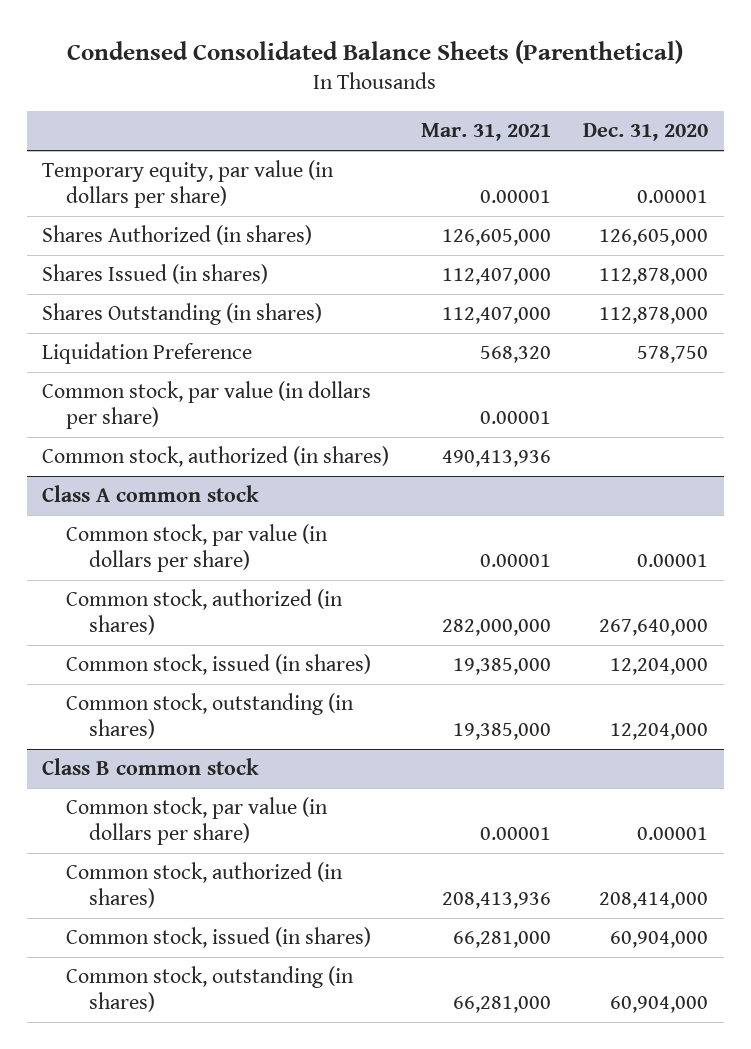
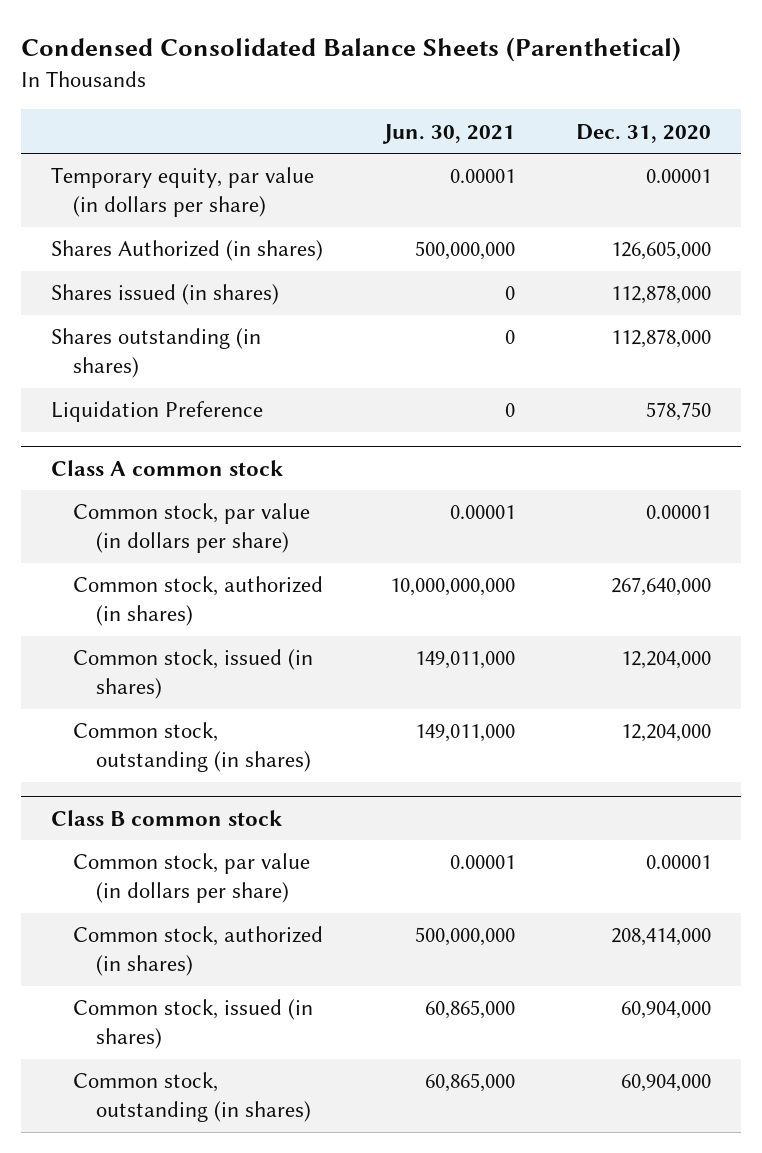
- | Mar. 31, 2021 | Dec. 31, 2020
+ | Jun. 30, 2021 | Dec. 31, 2020
- Shares Issued (in shares) | 112,407,000 | 112,878,000
- Shares Outstanding (in shares) | 112,407,000 | 112,878,000
+ Shares issued (in shares) | 0 | 112,878,000
+ Shares outstanding (in shares) | 0 | 112,878,000
- Common stock, par value (in dollars per share) | 0.00001 |
- Common stock, authorized (in shares) | 490,413,936 |

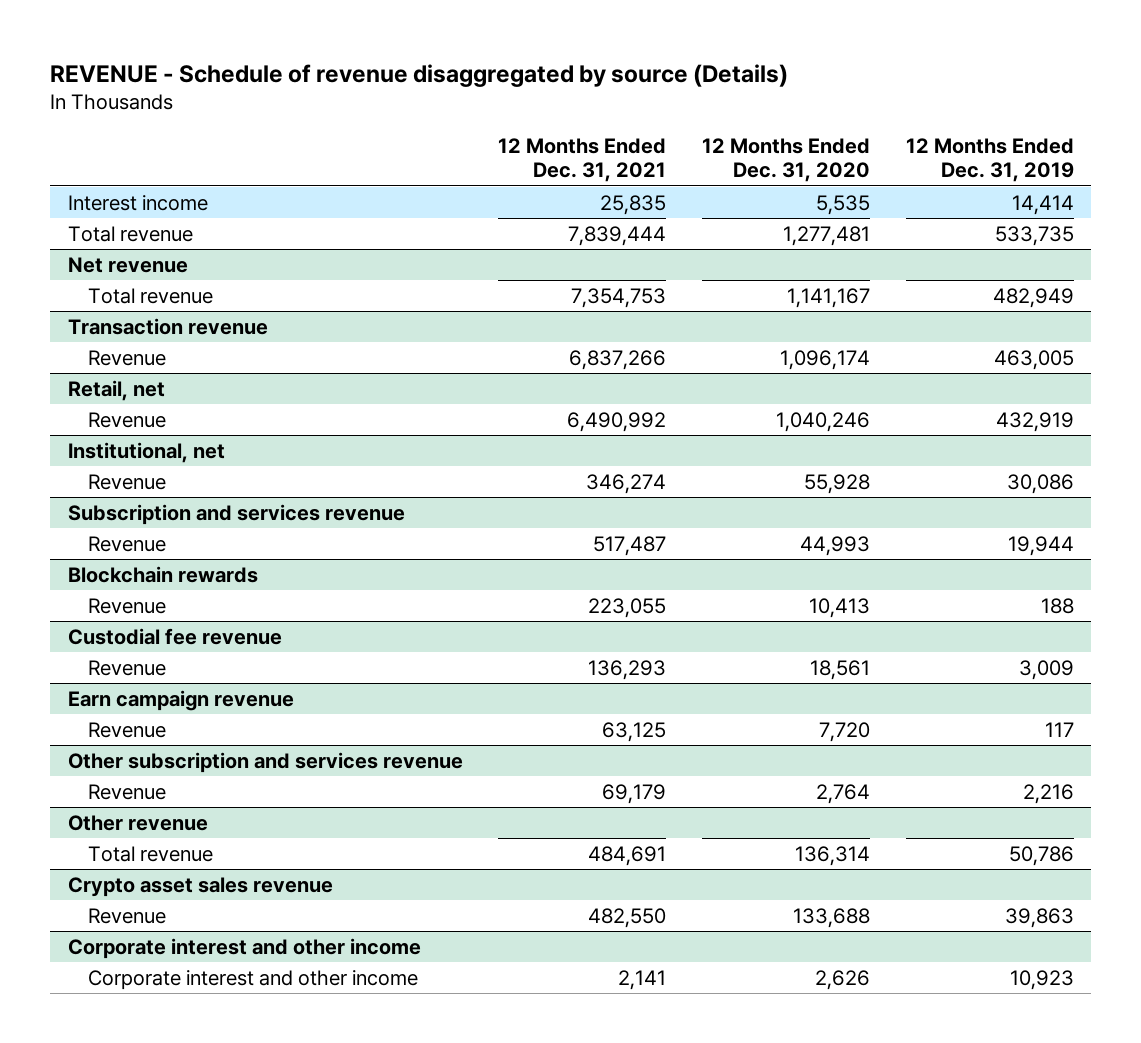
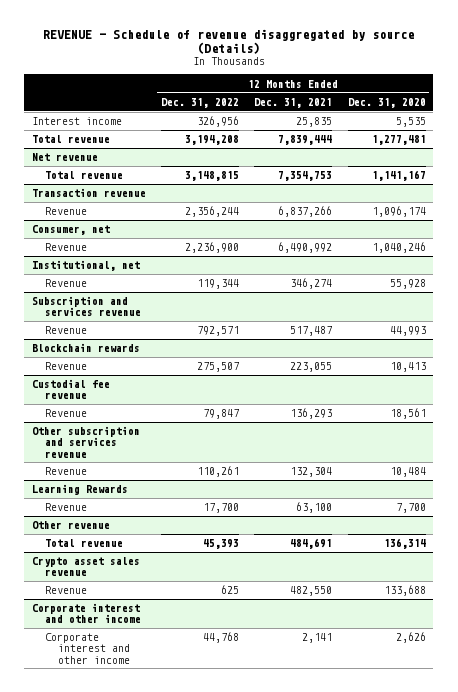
- | 12 Months Ended Dec. 31, 2021 | 12 Months Ended Dec. 31, 2020 | 12 Months Ended Dec. 31, 2019
+ | 12 Months Ended Dec. 31, 2022 | 12 Months Ended Dec. 31, 2021 | 12 Months Ended Dec. 31, 2020
- Retail, net
+ Consumer, net
- Earn campaign revenue
- Revenue | 63,125 | 7,720 | 117
@ Other subscription and services revenue
- Revenue | 69,179 | 2,764 | 2,216
+ Revenue | 110,261 | 132,304 | 10,484
+ Learning Rewards
+ Revenue | 17,700 | 63,100 | 7,700

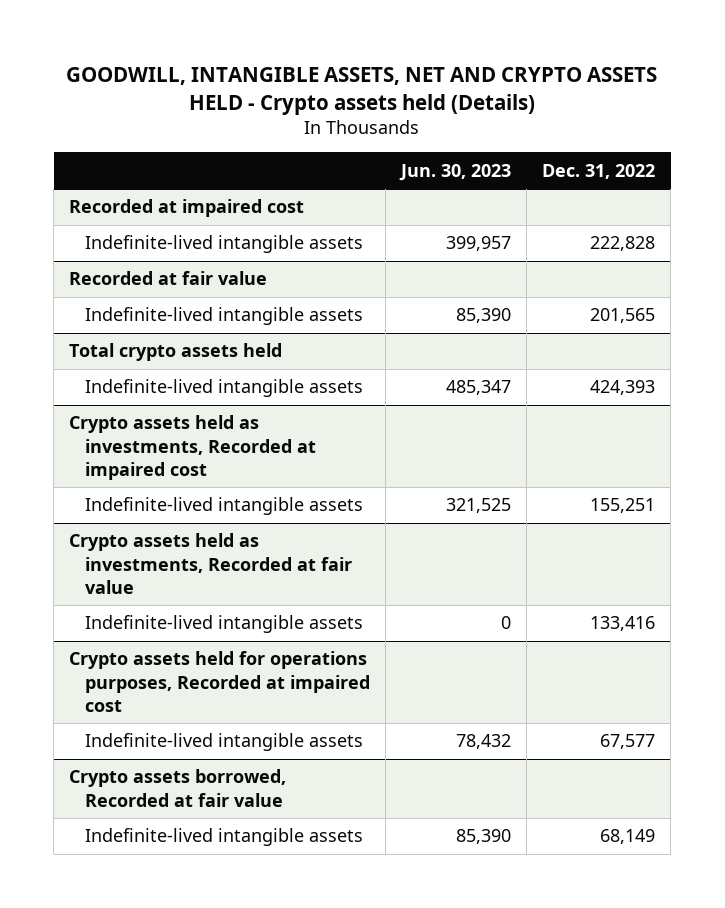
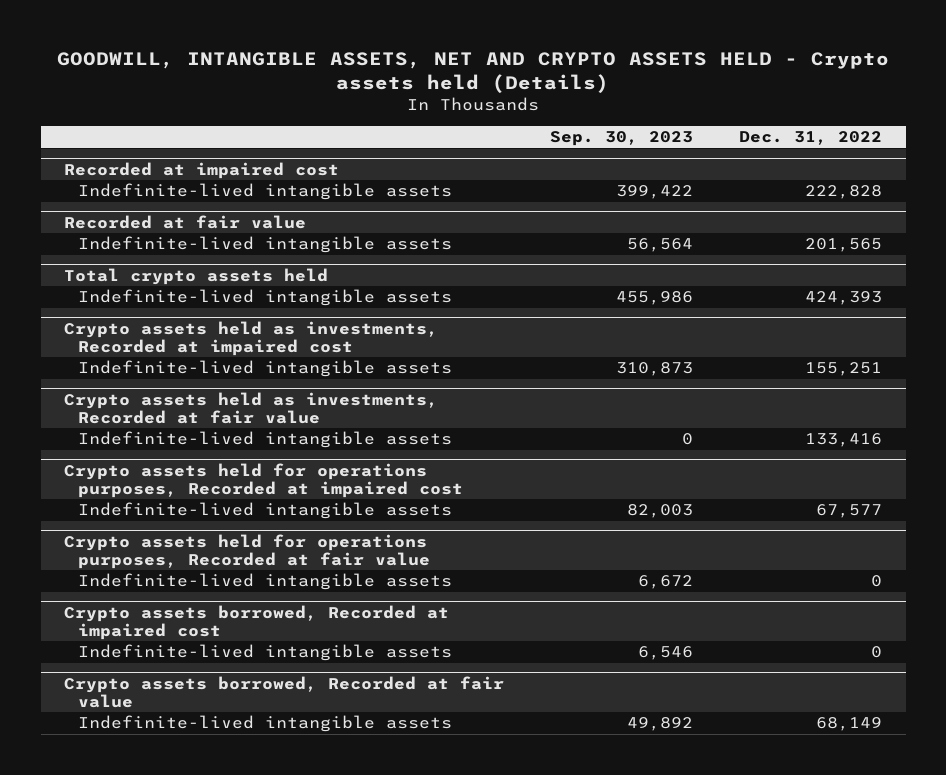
- | Jun. 30, 2023 | Dec. 31, 2022
+ | Sep. 30, 2023 | Dec. 31, 2022
+ Crypto assets held for operations purposes, Recorded at fair value
+ Indefinite-lived intangible assets | 6,672 | 0
+ Crypto assets borrowed, Recorded at impaired cost
+ Indefinite-lived intangible assets | 6,546 | 0

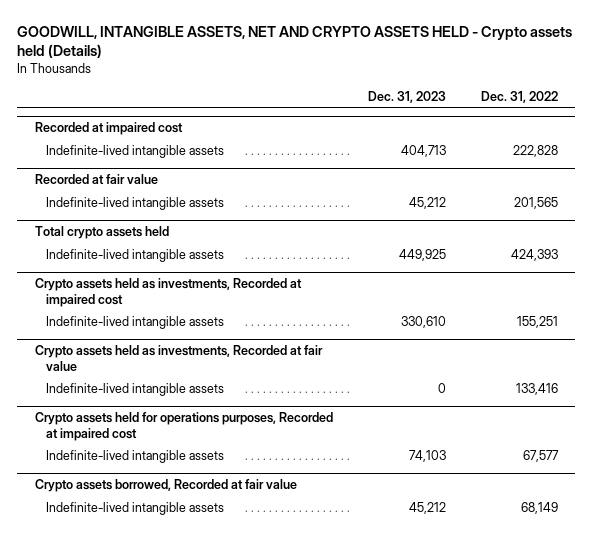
- | Sep. 30, 2023 | Dec. 31, 2022
+ | Dec. 31, 2023 | Dec. 31, 2022
- Crypto assets held for operations purposes, Recorded at fair value
- Indefinite-lived intangible assets | 6,672 | 0
- Crypto assets borrowed, Recorded at impaired cost
- Indefinite-lived intangible assets | 6,546 | 0

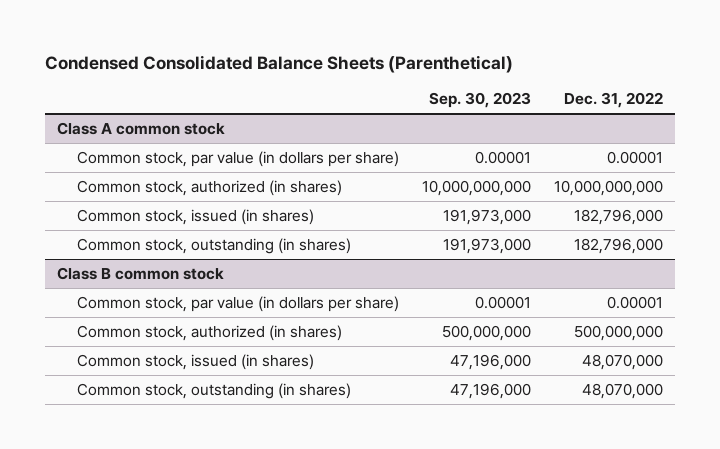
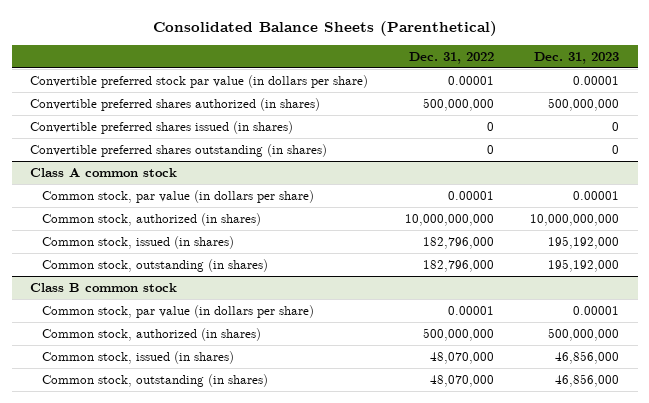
- Condensed Consolidated Balance Sheets (Parenthetical)
+ Consolidated Balance Sheets (Parenthetical)
- | Sep. 30, 2023 | Dec. 31, 2022
+ | Dec. 31, 2022 | Dec. 31, 2023
+ Convertible preferred stock par value (in dollars per share) | 0.00001 | 0.00001
+ Convertible preferred shares authorized (in shares) | 500,000,000 | 500,000,000
+ Convertible preferred shares issued (in shares) | 0 | 0
+ Convertible preferred shares outstanding (in shares) | 0 | 0

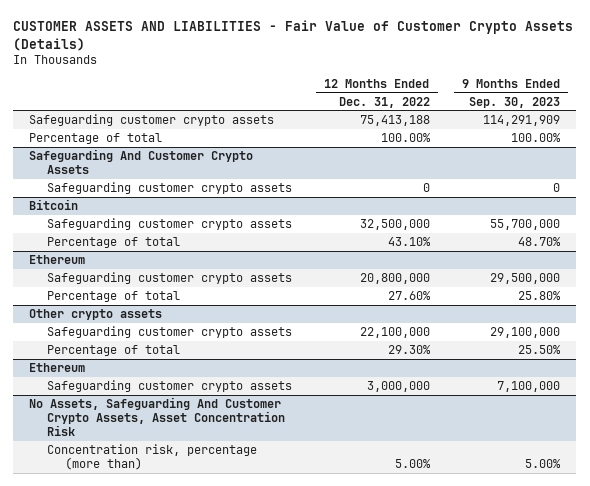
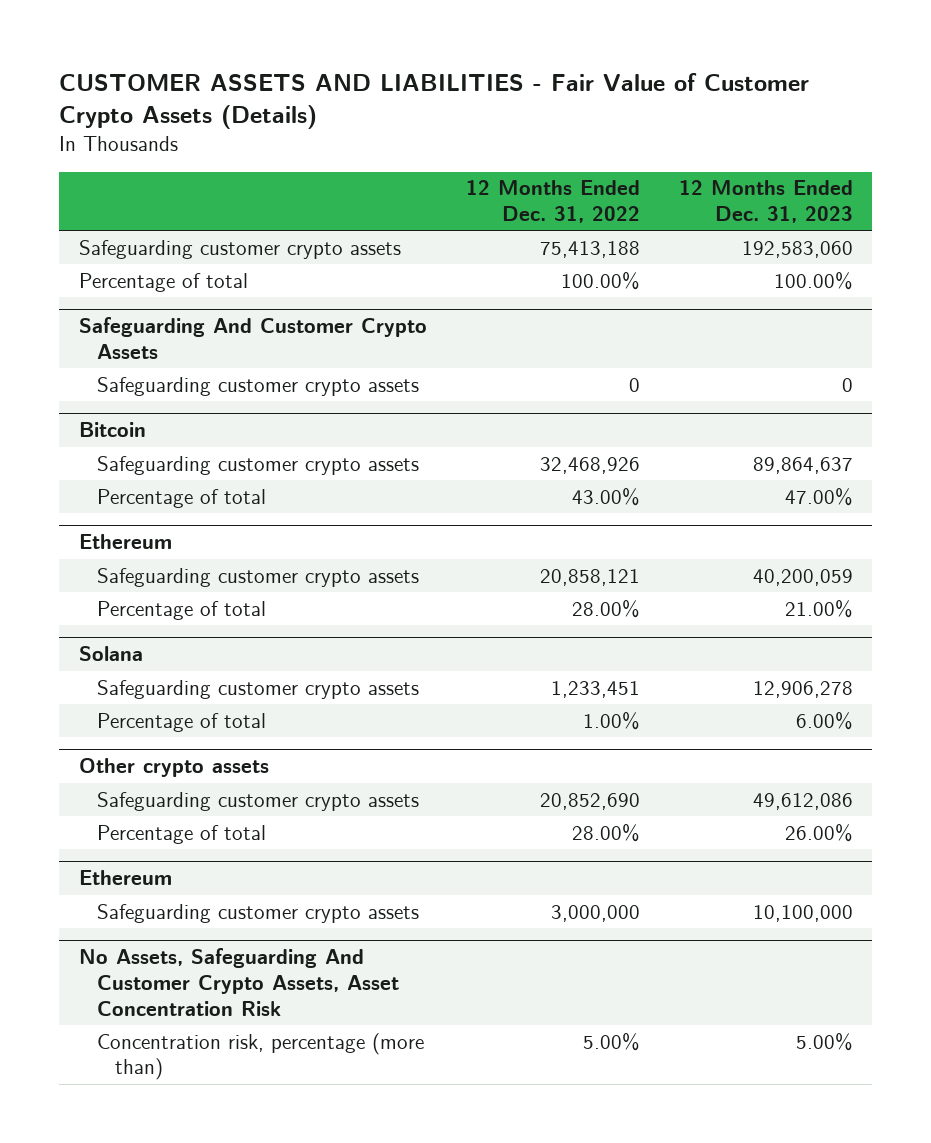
- | 12 Months Ended Dec. 31, 2022 | 9 Months Ended Sep. 30, 2023
+ | 12 Months Ended Dec. 31, 2022 | 12 Months Ended Dec. 31, 2023
@ Bitcoin
- Safeguarding customer crypto assets | 32,500,000 | 55,700,000
- Percentage of total | 43.10% | 48.70%
+ Safeguarding customer crypto assets | 32,468,926 | 89,864,637
+ Percentage of total | 43.00% | 47.00%
@ Ethereum
- Safeguarding customer crypto assets | 20,800,000 | 29,500,000
- Percentage of total | 27.60% | 25.80%
+ Safeguarding customer crypto assets | 20,858,121 | 40,200,059
+ Percentage of total | 28.00% | 21.00%
+ Solana
+ Safeguarding customer crypto assets | 1,233,451 | 12,906,278
+ Percentage of total | 1.00% | 6.00%
@ Other crypto assets
- Safeguarding customer crypto assets | 22,100,000 | 29,100,000
- Percentage of total | 29.30% | 25.50%
+ Safeguarding customer crypto assets | 20,852,690 | 49,612,086
+ Percentage of total | 28.00% | 26.00%

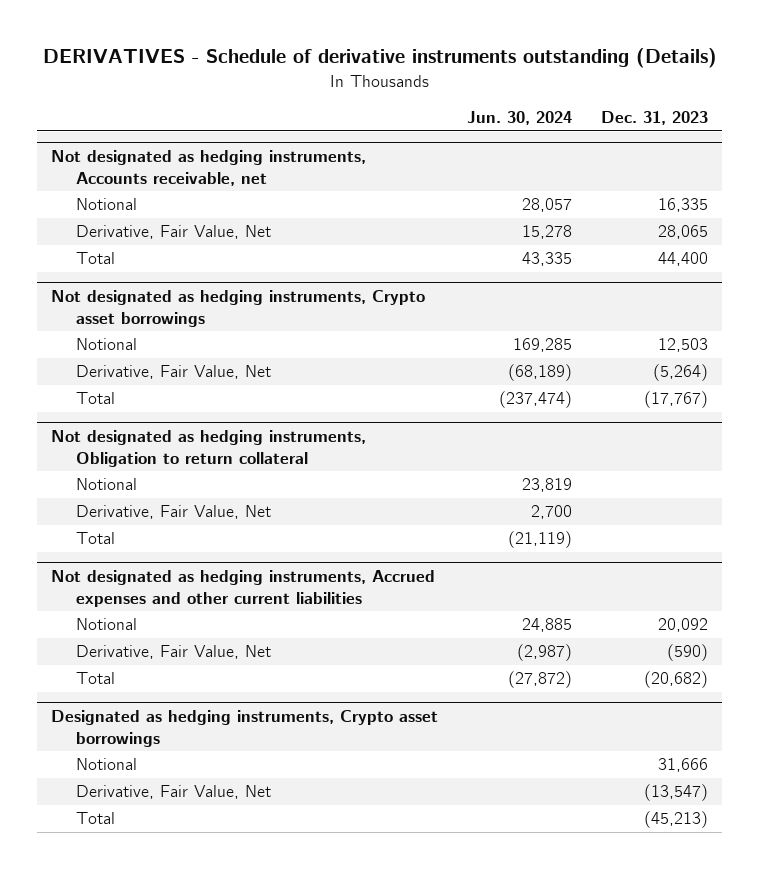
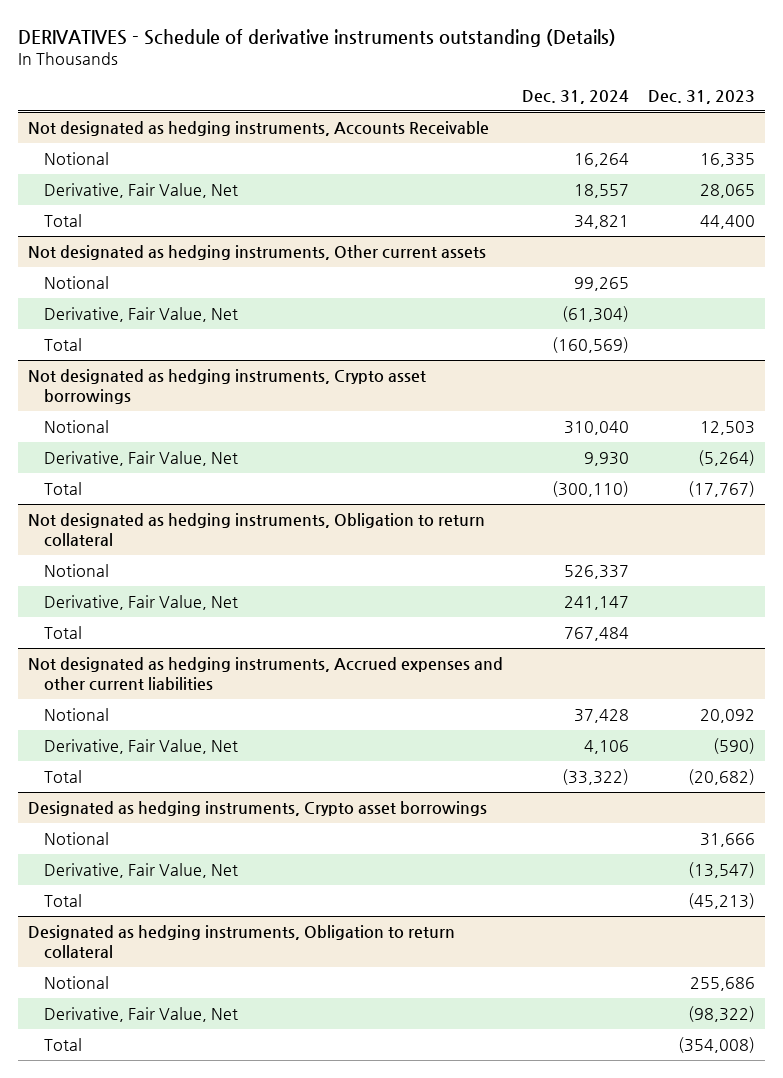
- | Jun. 30, 2024 | Dec. 31, 2023
+ | Dec. 31, 2024 | Dec. 31, 2023
- Not designated as hedging instruments, Accounts receivable, net
+ Not designated as hedging instruments, Accounts Receivable
+ Not designated as hedging instruments, Other current assets
+ Notional | 99,265 |
+ Derivative, Fair Value, Net | (61,304) |
+ Total | (160,569) |
+ Designated as hedging instruments, Obligation to return collateral
+ Notional | | 255,686
+ Derivative, Fair Value, Net | | (98,322)
+ Total | | (354,008)

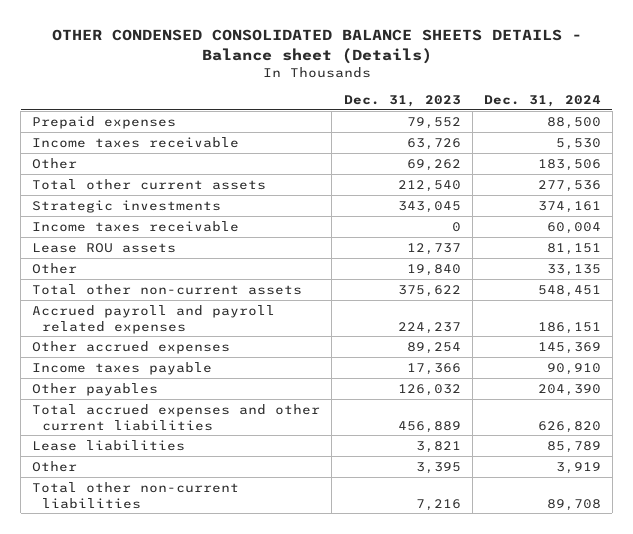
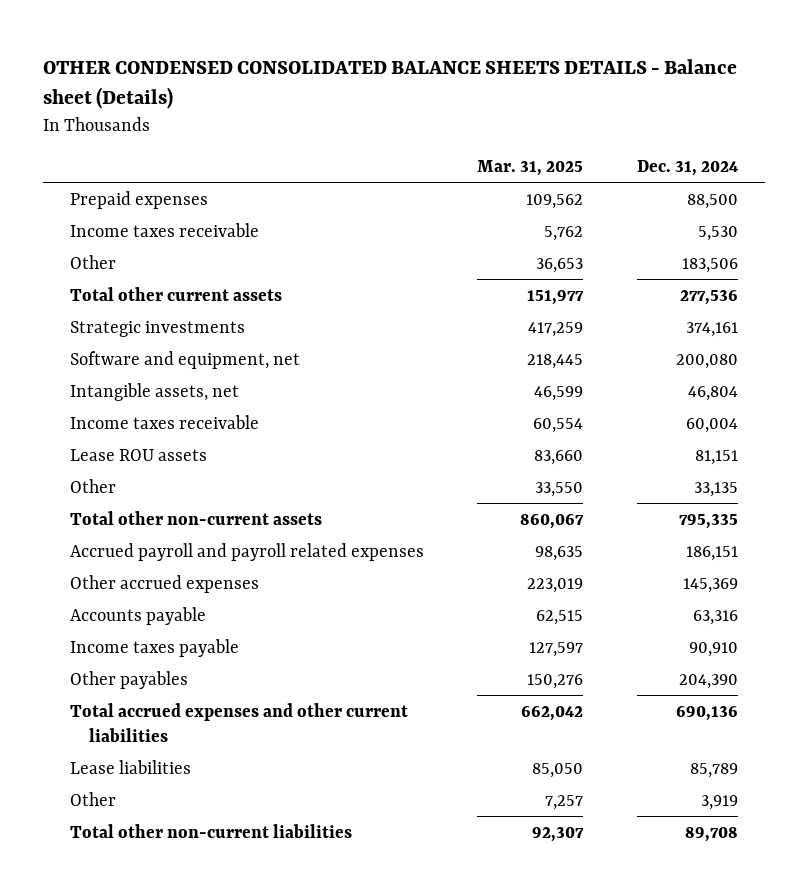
- | Dec. 31, 2023 | Dec. 31, 2024
+ | Mar. 31, 2025 | Dec. 31, 2024
+ Software and equipment, net | 218,445 | 200,080
+ Intangible assets, net | 46,599 | 46,804
- Total other non-current assets | 375,622 | 548,451
+ Total other non-current assets | 860,067 | 795,335
+ Accounts payable | 62,515 | 63,316
- Total accrued expenses and other current liabilities | 456,889 | 626,820
+ Total accrued expenses and other current liabilities | 662,042 | 690,136

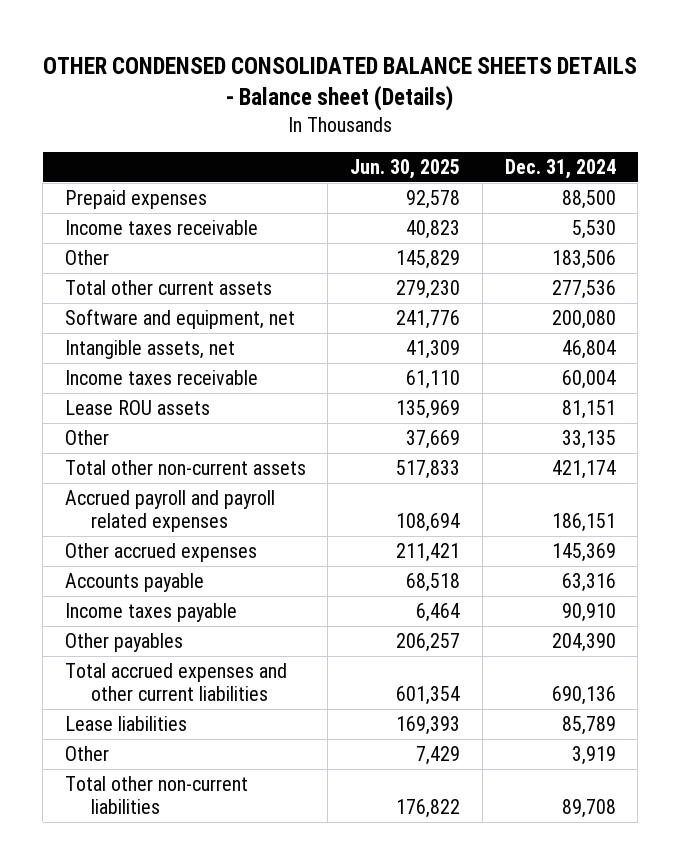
- | Mar. 31, 2025 | Dec. 31, 2024
+ | Jun. 30, 2025 | Dec. 31, 2024
- Strategic investments | 417,259 | 374,161
- Total other non-current assets | 860,067 | 795,335
+ Total other non-current assets | 517,833 | 421,174

